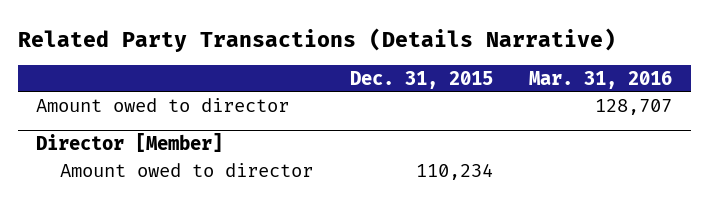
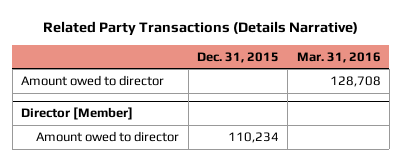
- Amount owed to director | | 128,707
+ Amount owed to director | | 128,708

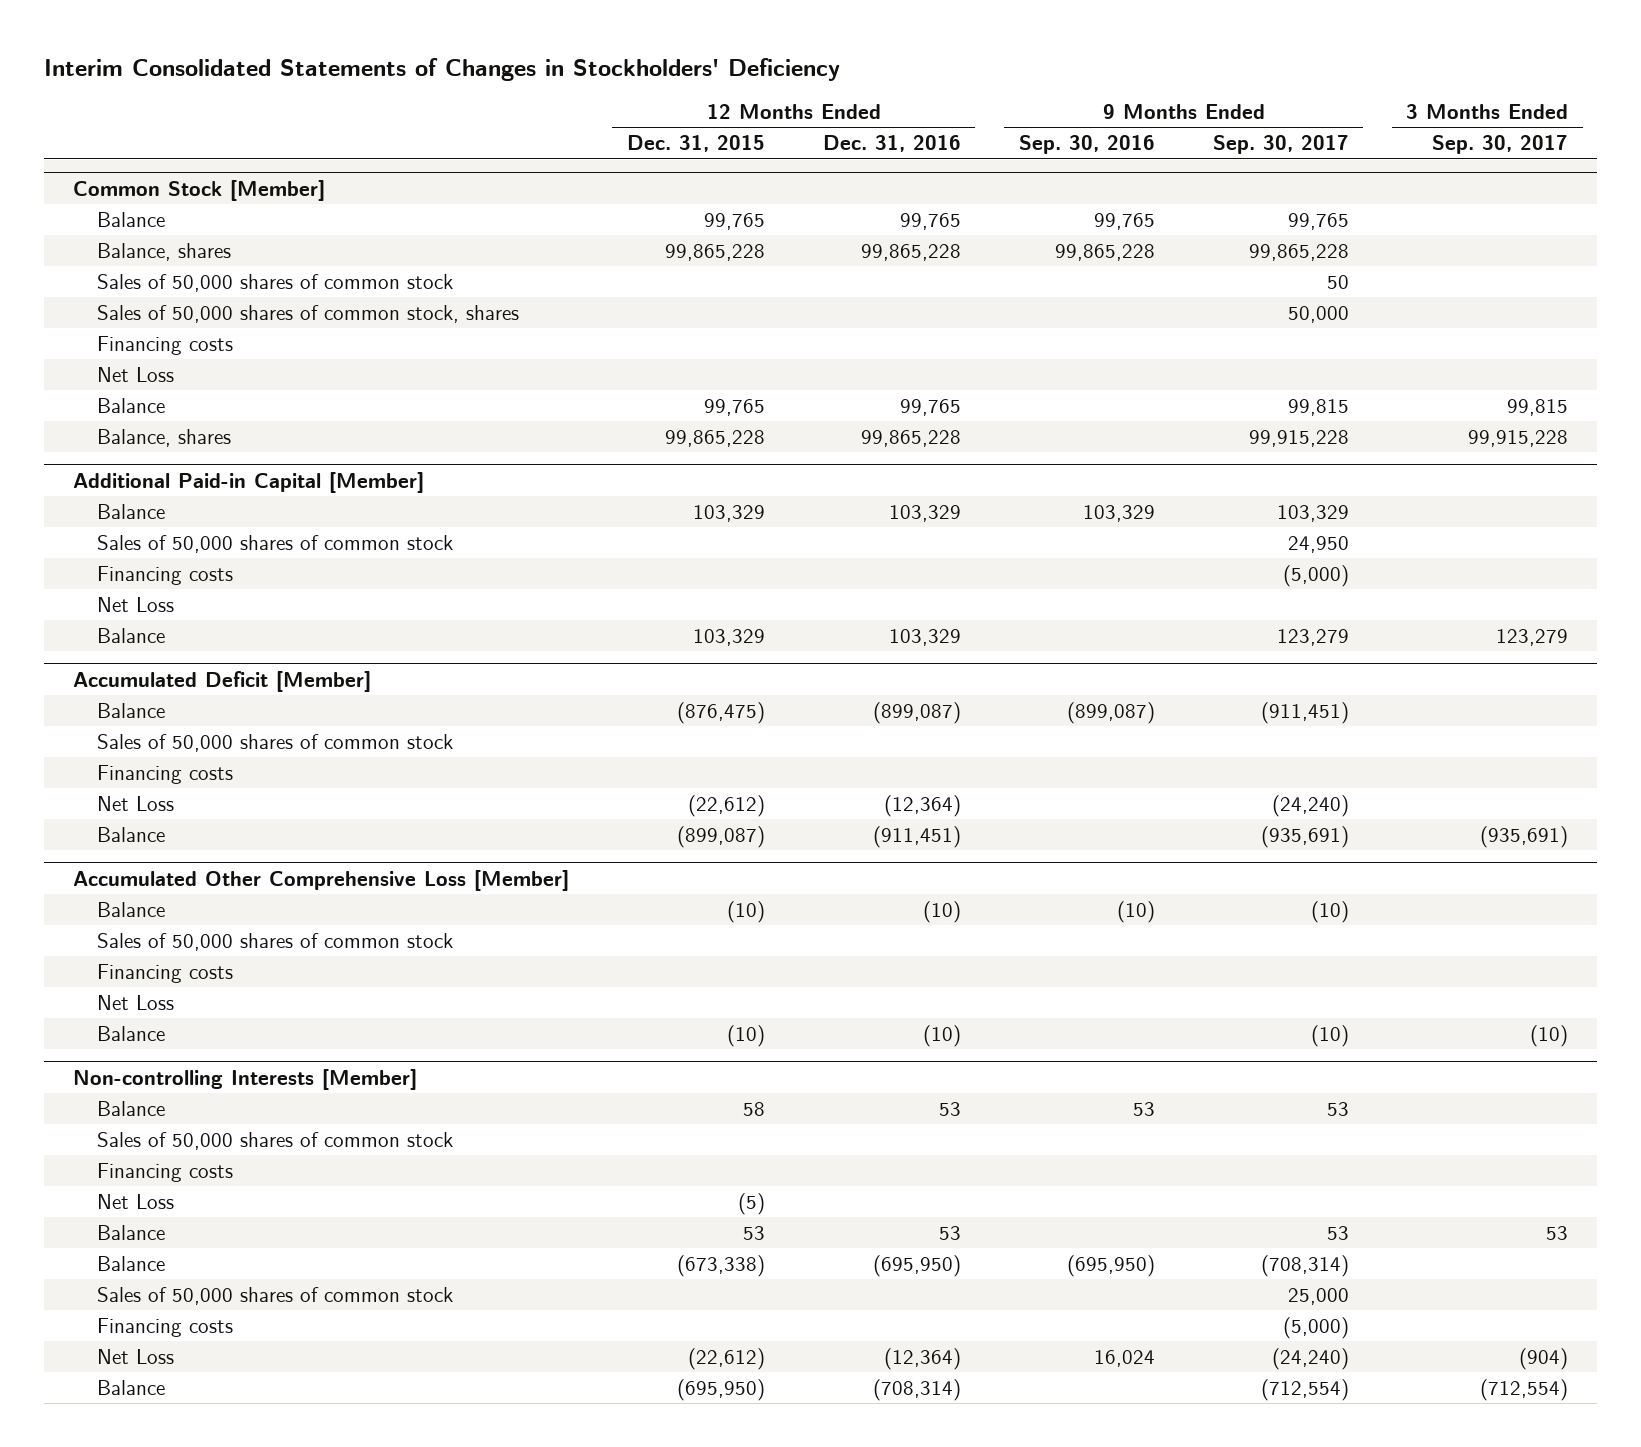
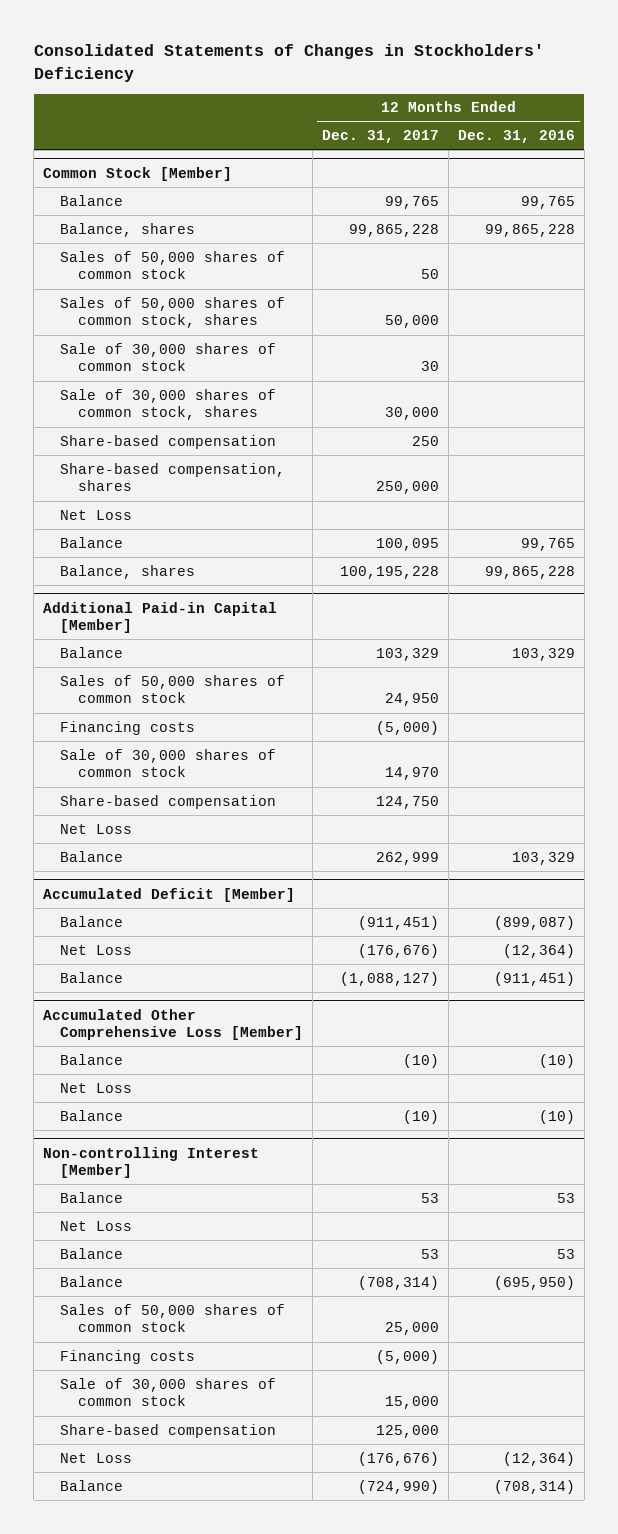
- Interim Consolidated Statements of Changes in Stockholders' Deficiency
+ Consolidated Statements of Changes in Stockholders' Deficiency
- | 12 Months Ended Dec. 31, 2015 | 12 Months Ended Dec. 31, 2016 | 9 Months Ended Sep. 30, 2016 | 9 Months Ended Sep. 30, 2017 | 3 Months Ended Sep. 30, 2017
+ | 12 Months Ended Dec. 31, 2017 | 12 Months Ended Dec. 31, 2016
@ Common Stock [Member]
- Financing costs
+ Sale of 30,000 shares of common stock | 30 |
+ Sale of 30,000 shares of common stock, shares | 30,000 |
+ Share-based compensation | 250 |
+ Share-based compensation, shares | 250,000 |
@ Additional Paid-in Capital [Member]
+ Sale of 30,000 shares of common stock | 14,970 |
+ Share-based compensation | 124,750 |
@ Accumulated Deficit [Member]
- Sales of 50,000 shares of common stock
- Financing costs
@ Accumulated Other Comprehensive Loss [Member]
- Sales of 50,000 shares of common stock
- Financing costs
- Non-controlling Interests [Member]
+ Non-controlling Interest [Member]
- Sales of 50,000 shares of common stock
- Financing costs
+ Sale of 30,000 shares of common stock | 15,000 |
+ Share-based compensation | 125,000 |

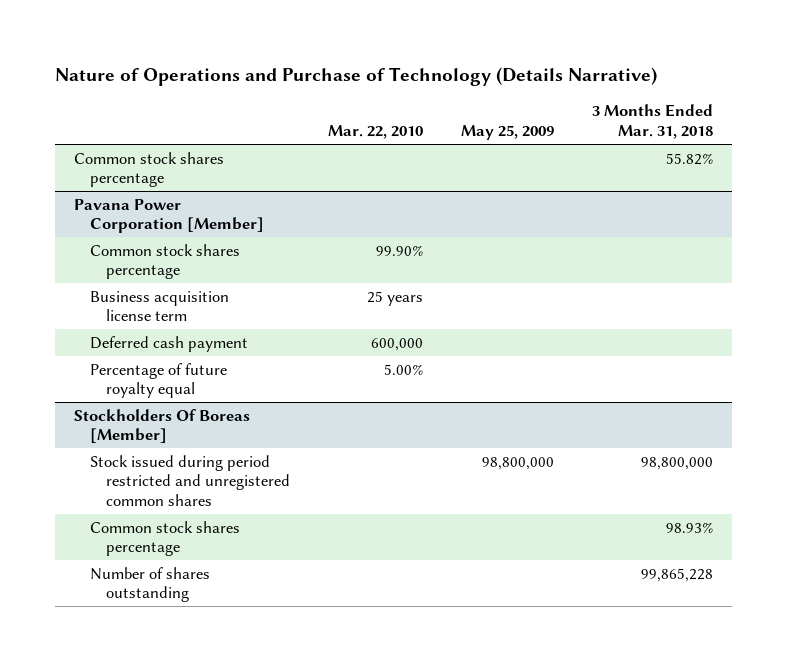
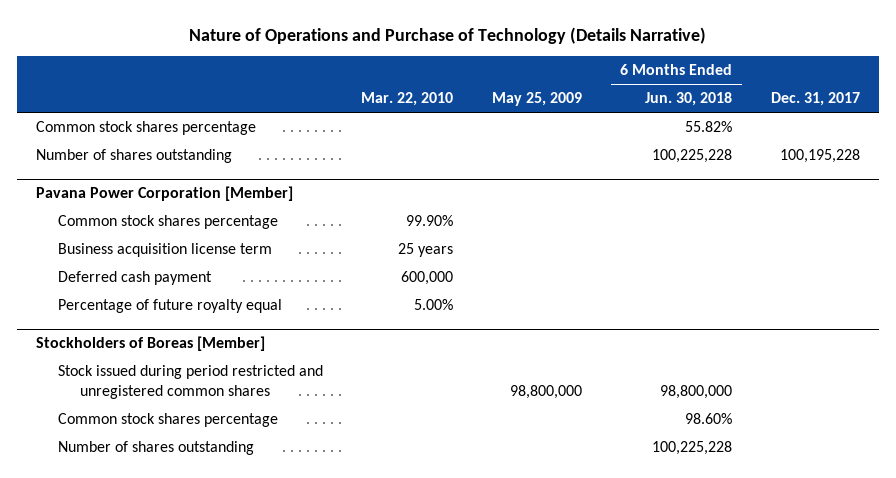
- | Mar. 22, 2010 | May 25, 2009 | 3 Months Ended Mar. 31, 2018
+ | Mar. 22, 2010 | May 25, 2009 | 6 Months Ended Jun. 30, 2018 | Dec. 31, 2017
+ Number of shares outstanding | | | 100,225,228 | 100,195,228
- Stockholders Of Boreas [Member]
+ Stockholders of Boreas [Member]

